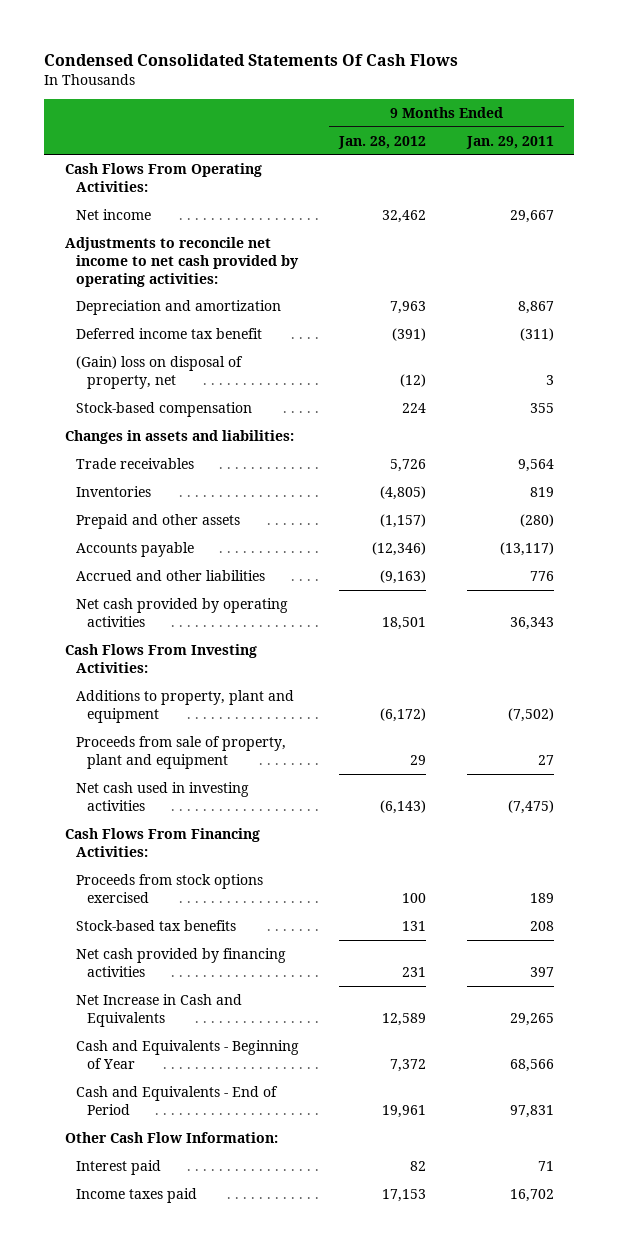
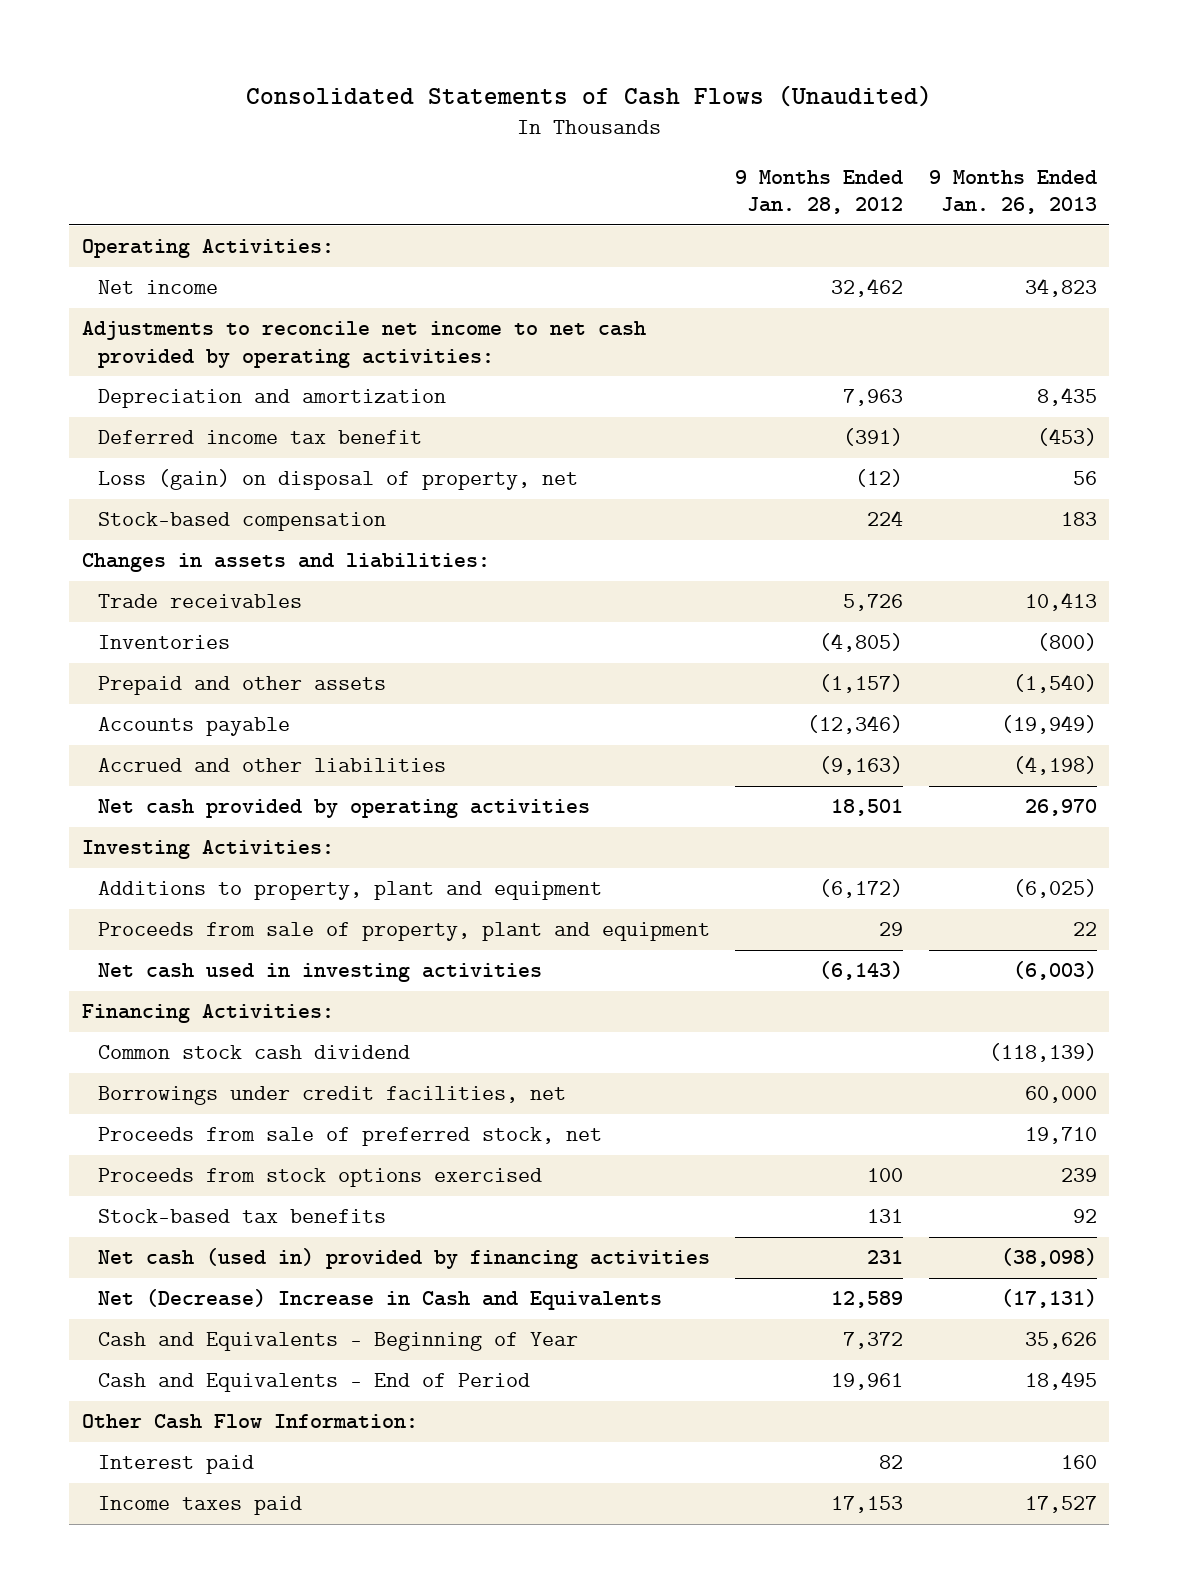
- Condensed Consolidated Statements Of Cash Flows
+ Consolidated Statements of Cash Flows (Unaudited)
- | 9 Months Ended Jan. 28, 2012 | 9 Months Ended Jan. 29, 2011
+ | 9 Months Ended Jan. 28, 2012 | 9 Months Ended Jan. 26, 2013
- Cash Flows From Operating Activities:
+ Operating Activities:
- (Gain) loss on disposal of property, net | (12) | 3
+ Loss (gain) on disposal of property, net | (12) | 56
- Cash Flows From Investing Activities:
+ Investing Activities:
- Cash Flows From Financing Activities:
+ Financing Activities:
+ Common stock cash dividend | | (118,139)
+ Borrowings under credit facilities, net | | 60,000
+ Proceeds from sale of preferred stock, net | | 19,710
- Net cash provided by financing activities | 231 | 397
- Net Increase in Cash and Equivalents | 12,589 | 29,265
+ Net cash (used in) provided by financing activities | 231 | (38,098)
+ Net (Decrease) Increase in Cash and Equivalents | 12,589 | (17,131)

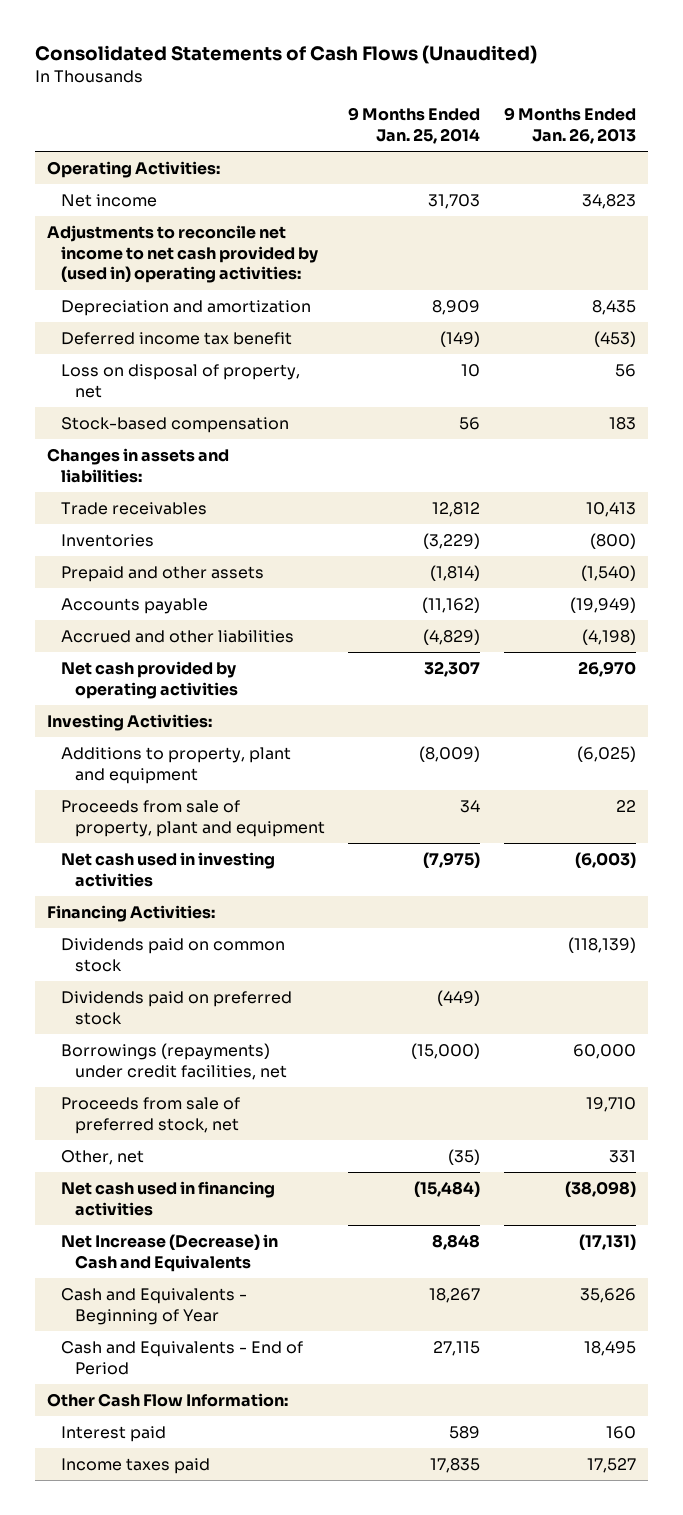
- | 9 Months Ended Jan. 28, 2012 | 9 Months Ended Jan. 26, 2013
+ | 9 Months Ended Jan. 25, 2014 | 9 Months Ended Jan. 26, 2013
- Adjustments to reconcile net income to net cash provided by operating activities:
+ Adjustments to reconcile net income to net cash provided by (used in) operating activities:
- Loss (gain) on disposal of property, net | (12) | 56
+ Loss on disposal of property, net | 10 | 56
- Common stock cash dividend | | (118,139)
- Borrowings under credit facilities, net | | 60,000
+ Dividends paid on common stock | | (118,139)
+ Dividends paid on preferred stock | (449) |
+ Borrowings (repayments) under credit facilities, net | (15,000) | 60,000
- Proceeds from stock options exercised | 100 | 239
- Stock-based tax benefits | 131 | 92
- Net cash (used in) provided by financing activities | 231 | (38,098)
- Net (Decrease) Increase in Cash and Equivalents | 12,589 | (17,131)
+ Other, net | (35) | 331
+ Net cash used in financing activities | (15,484) | (38,098)
+ Net Increase (Decrease) in Cash and Equivalents | 8,848 | (17,131)

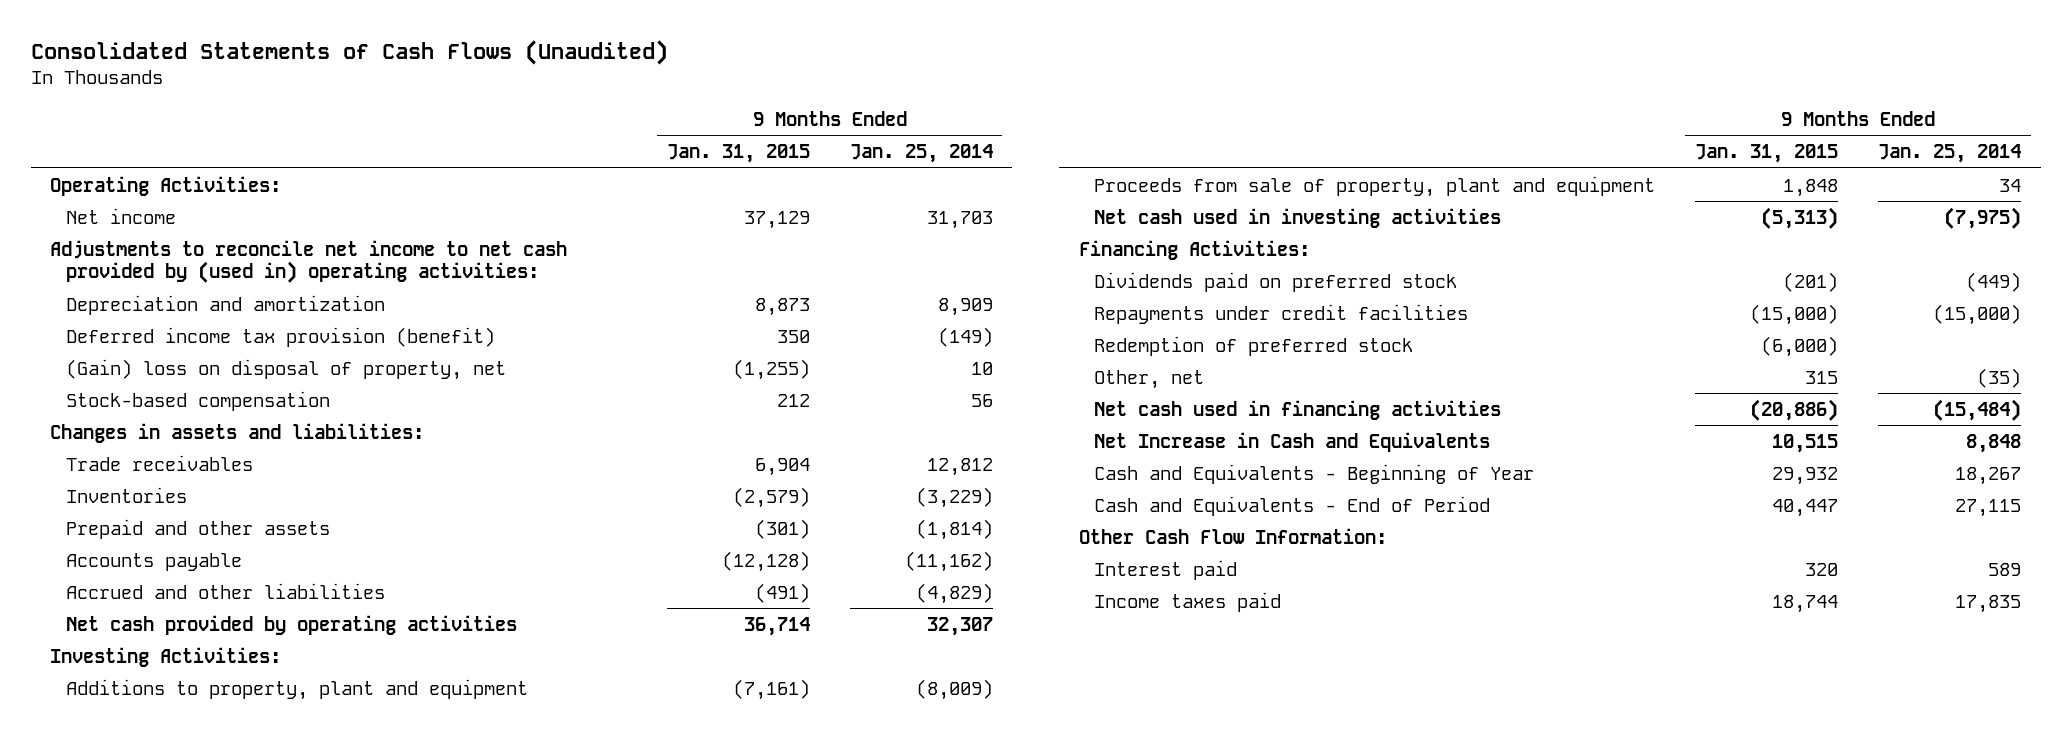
- | 9 Months Ended Jan. 25, 2014 | 9 Months Ended Jan. 26, 2013
+ | 9 Months Ended Jan. 31, 2015 | 9 Months Ended Jan. 25, 2014
- Deferred income tax benefit | (149) | (453)
- Loss on disposal of property, net | 10 | 56
+ Deferred income tax provision (benefit) | 350 | (149)
+ (Gain) loss on disposal of property, net | (1,255) | 10
- Dividends paid on common stock | | (118,139)
- Borrowings (repayments) under credit facilities, net | (15,000) | 60,000
- Proceeds from sale of preferred stock, net | | 19,710
+ Repayments under credit facilities | (15,000) | (15,000)
+ Redemption of preferred stock | (6,000) |
- Net Increase (Decrease) in Cash and Equivalents | 8,848 | (17,131)
+ Net Increase in Cash and Equivalents | 10,515 | 8,848

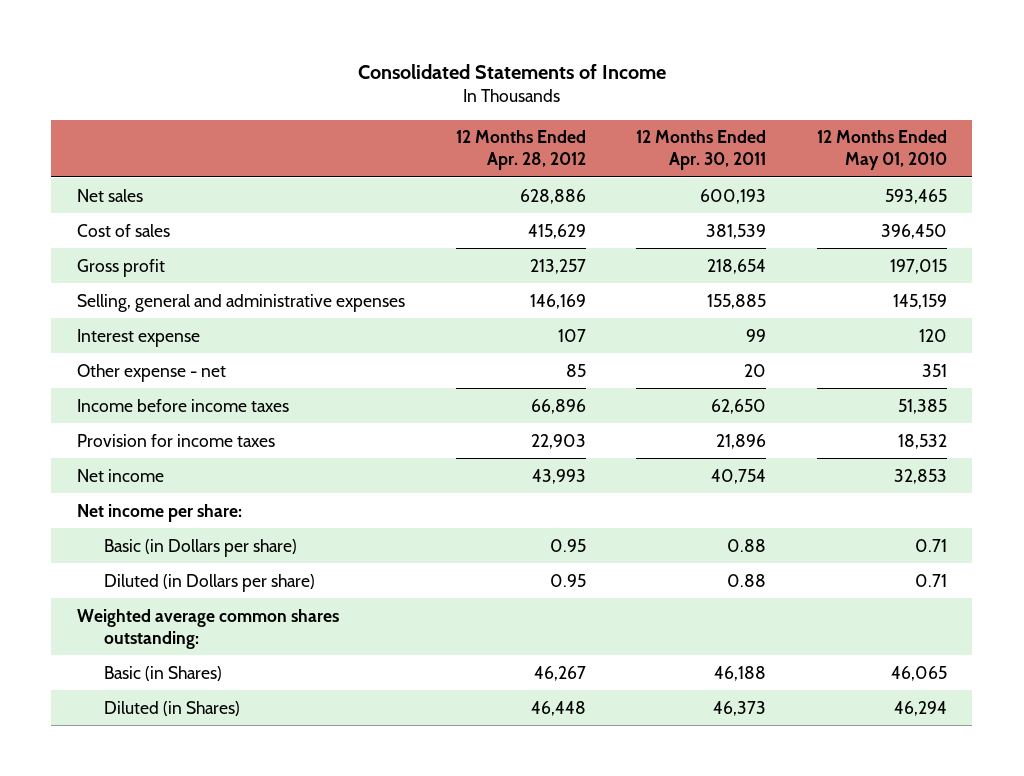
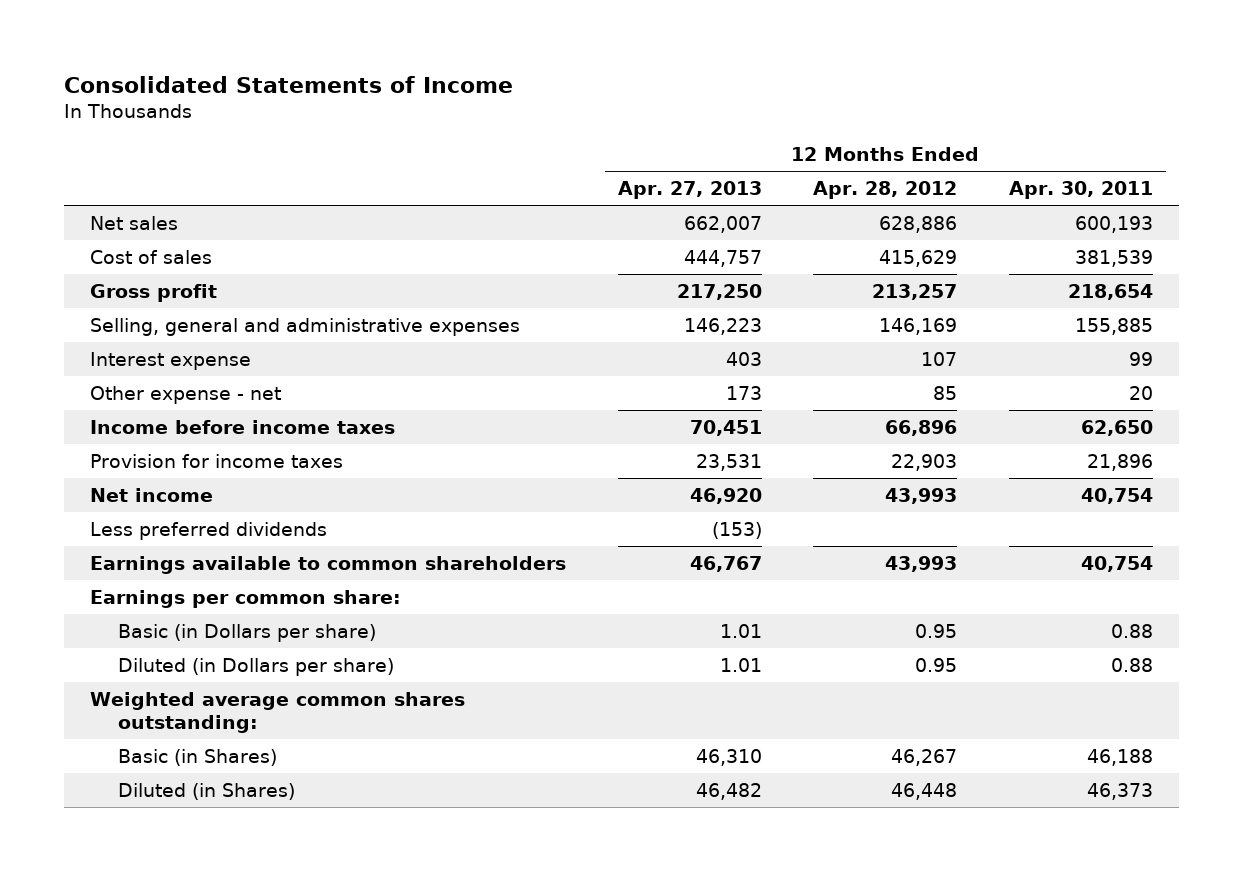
- | 12 Months Ended Apr. 28, 2012 | 12 Months Ended Apr. 30, 2011 | 12 Months Ended May 01, 2010
+ | 12 Months Ended Apr. 27, 2013 | 12 Months Ended Apr. 28, 2012 | 12 Months Ended Apr. 30, 2011
- Net income per share:
+ Less preferred dividends | (153) | |
+ Earnings available to common shareholders | 46,767 | 43,993 | 40,754
+ Earnings per common share:

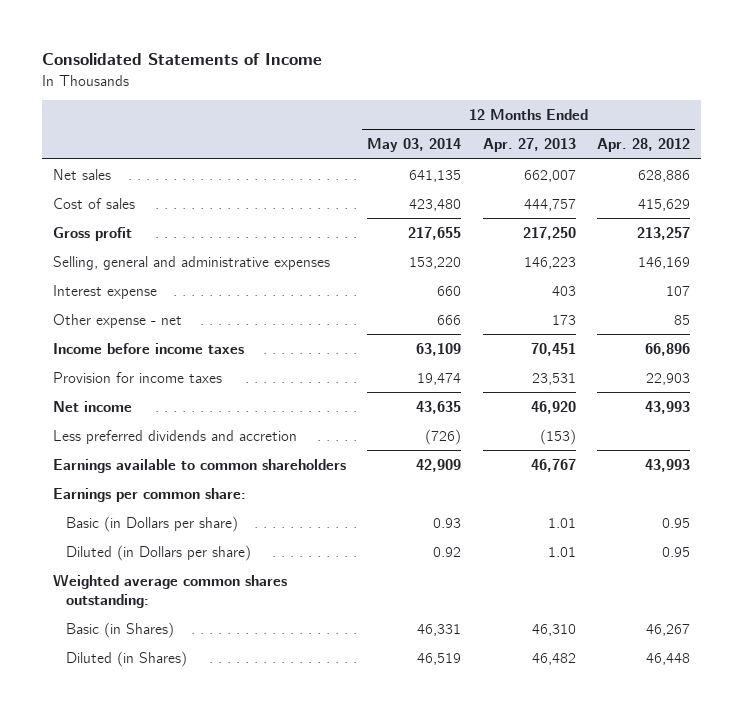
- | 12 Months Ended Apr. 27, 2013 | 12 Months Ended Apr. 28, 2012 | 12 Months Ended Apr. 30, 2011
+ | 12 Months Ended May 03, 2014 | 12 Months Ended Apr. 27, 2013 | 12 Months Ended Apr. 28, 2012
- Less preferred dividends | (153) | |
+ Less preferred dividends and accretion | (726) | (153) |

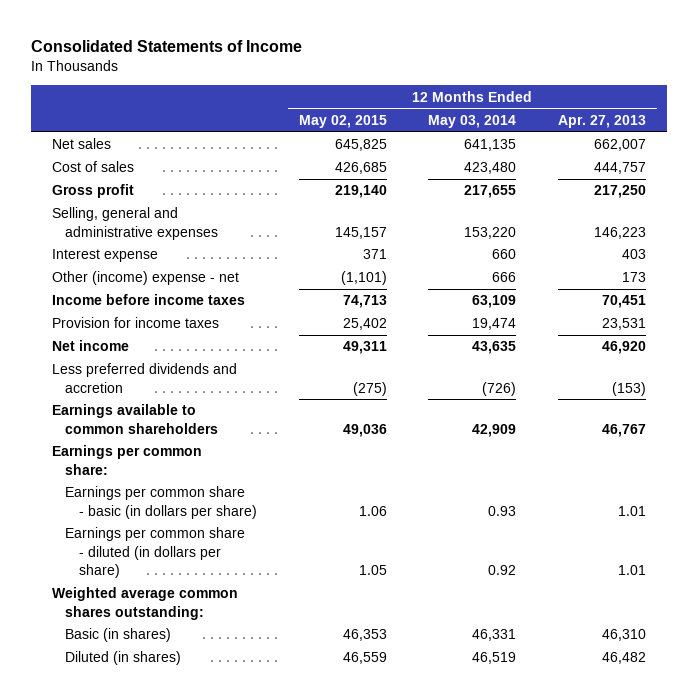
- | 12 Months Ended May 03, 2014 | 12 Months Ended Apr. 27, 2013 | 12 Months Ended Apr. 28, 2012
+ | 12 Months Ended May 02, 2015 | 12 Months Ended May 03, 2014 | 12 Months Ended Apr. 27, 2013
- Other expense - net | 666 | 173 | 85
+ Other (income) expense - net | (1,101) | 666 | 173
- Basic (in Dollars per share) | 0.93 | 1.01 | 0.95
- Diluted (in Dollars per share) | 0.92 | 1.01 | 0.95
+ Earnings per common share - basic (in dollars per share) | 1.06 | 0.93 | 1.01
+ Earnings per common share - diluted (in dollars per share) | 1.05 | 0.92 | 1.01
- Basic (in Shares) | 46,331 | 46,310 | 46,267
- Diluted (in Shares) | 46,519 | 46,482 | 46,448
+ Basic (in shares) | 46,353 | 46,331 | 46,310
+ Diluted (in shares) | 46,559 | 46,519 | 46,482

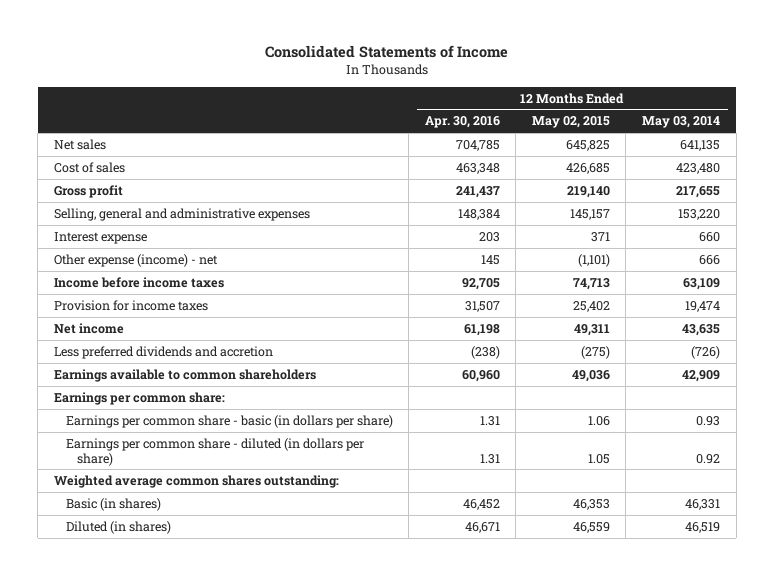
- | 12 Months Ended May 02, 2015 | 12 Months Ended May 03, 2014 | 12 Months Ended Apr. 27, 2013
+ | 12 Months Ended Apr. 30, 2016 | 12 Months Ended May 02, 2015 | 12 Months Ended May 03, 2014
- Other (income) expense - net | (1,101) | 666 | 173
+ Other expense (income) - net | 145 | (1,101) | 666

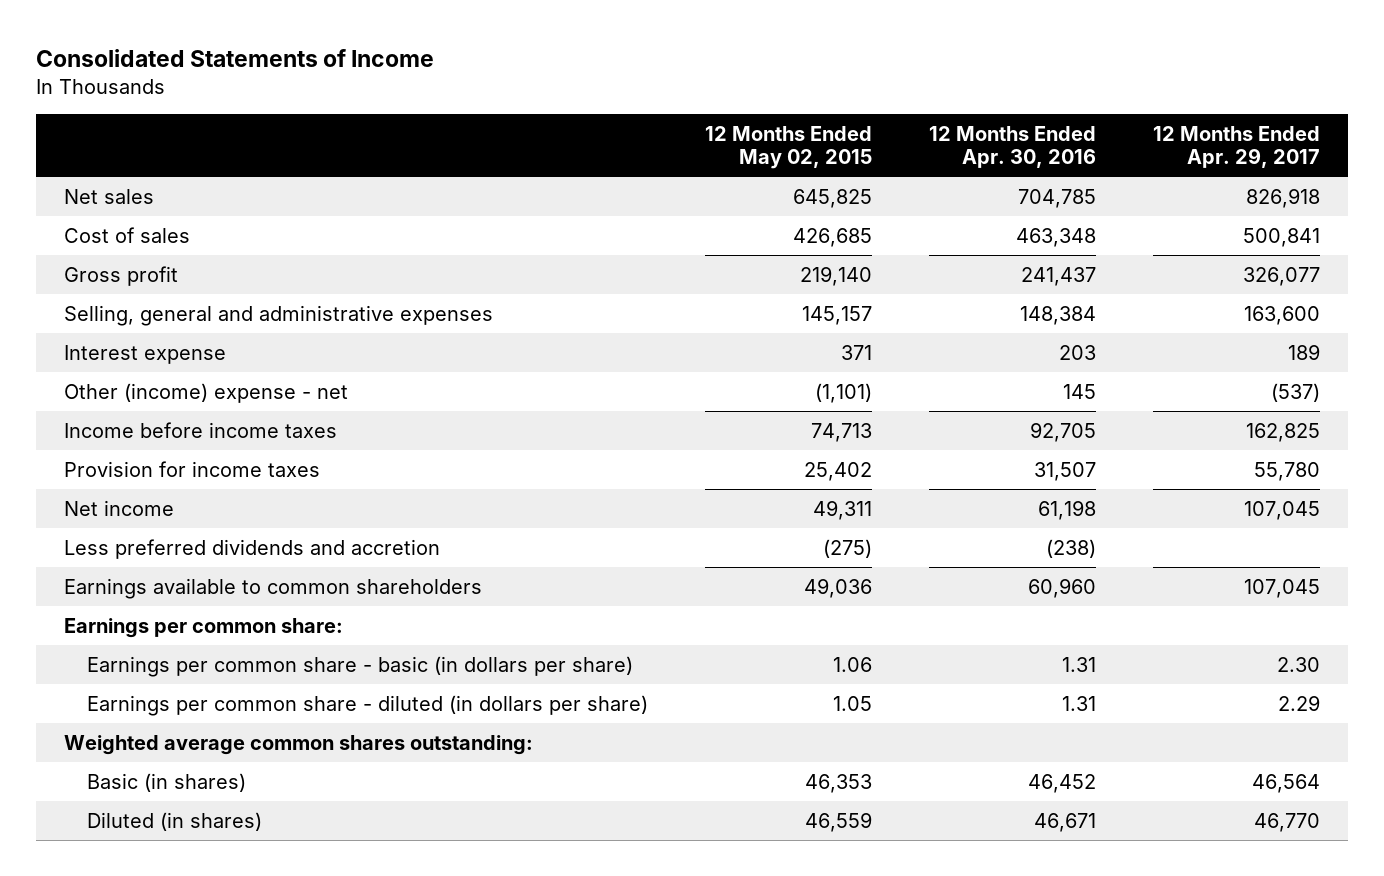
- | 12 Months Ended Apr. 30, 2016 | 12 Months Ended May 02, 2015 | 12 Months Ended May 03, 2014
+ | 12 Months Ended May 02, 2015 | 12 Months Ended Apr. 30, 2016 | 12 Months Ended Apr. 29, 2017
- Other expense (income) - net | 145 | (1,101) | 666
+ Other (income) expense - net | (1,101) | 145 | (537)

